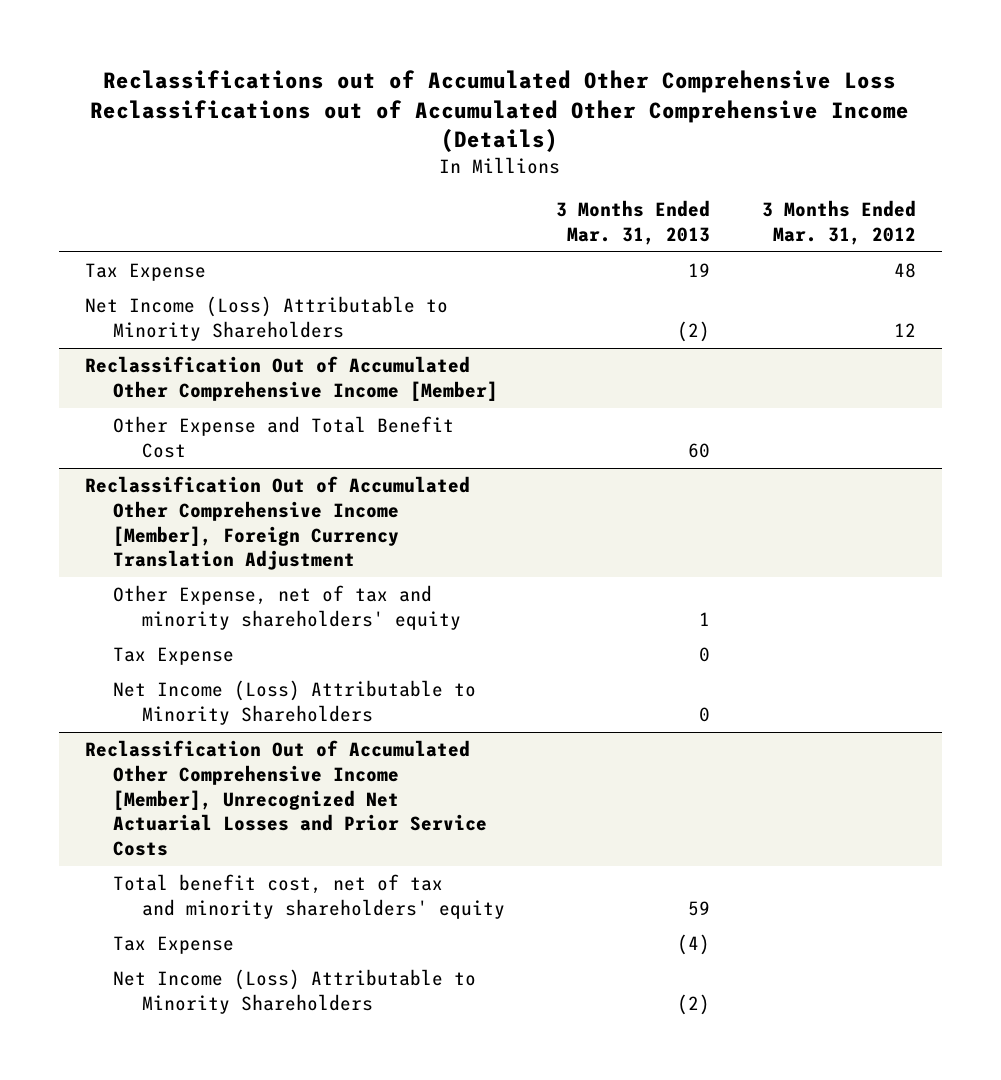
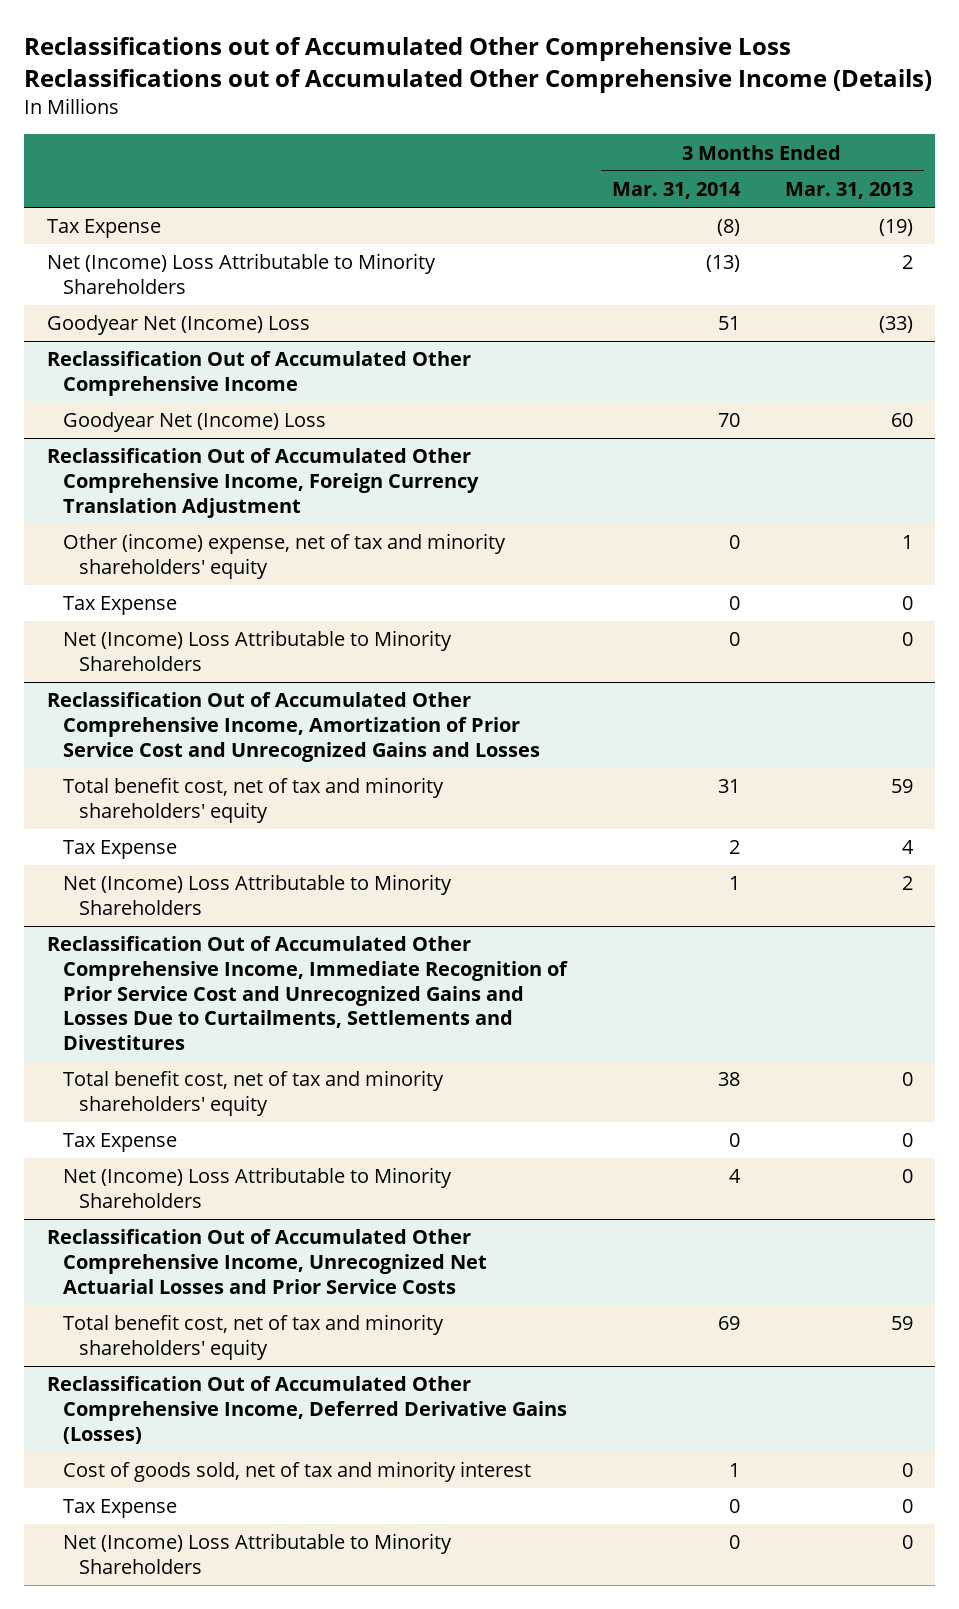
- | 3 Months Ended Mar. 31, 2013 | 3 Months Ended Mar. 31, 2012
+ | 3 Months Ended Mar. 31, 2014 | 3 Months Ended Mar. 31, 2013
- Tax Expense | 19 | 48
- Net Income (Loss) Attributable to Minority Shareholders | (2) | 12
- Reclassification Out of Accumulated Other Comprehensive Income [Member]
- Other Expense and Total Benefit Cost | 60 |
- Reclassification Out of Accumulated Other Comprehensive Income [Member], Foreign Currency Translation Adjustment
- Other Expense, net of tax and minority shareholders' equity | 1 |
+ Tax Expense | (8) | (19)
+ Net (Income) Loss Attributable to Minority Shareholders | (13) | 2
+ Goodyear Net (Income) Loss | 51 | (33)
+ Reclassification Out of Accumulated Other Comprehensive Income
+ Goodyear Net (Income) Loss | 70 | 60
+ Reclassification Out of Accumulated Other Comprehensive Income, Foreign Currency Translation Adjustment
+ Other (income) expense, net of tax and minority shareholders' equity | 0 | 1
- Net Income (Loss) Attributable to Minority Shareholders | 0 |
- Reclassification Out of Accumulated Other Comprehensive Income [Member], Unrecognized Net Actuarial Losses and Prior Service Costs
+ Net (Income) Loss Attributable to Minority Shareholders | 0 | 0
+ Reclassification Out of Accumulated Other Comprehensive Income, Amortization of Prior Service Cost and Unrecognized Gains and Losses
- Tax Expense | (4) |
- Net Income (Loss) Attributable to Minority Shareholders | (2) |
+ Tax Expense | 2 | 4
+ Net (Income) Loss Attributable to Minority Shareholders | 1 | 2
+ Reclassification Out of Accumulated Other Comprehensive Income, Immediate Recognition of Prior Service Cost and Unrecognized Gains and Losses Due to Curtailments, Settlements and Divestitures
+ Total benefit cost, net of tax and minority shareholders' equity | 38 | 0
+ Tax Expense | 0 | 0
+ Net (Income) Loss Attributable to Minority Shareholders | 4 | 0
+ Reclassification Out of Accumulated Other Comprehensive Income, Unrecognized Net Actuarial Losses and Prior Service Costs
+ Total benefit cost, net of tax and minority shareholders' equity | 69 | 59
+ Reclassification Out of Accumulated Other Comprehensive Income, Deferred Derivative Gains (Losses)
+ Cost of goods sold, net of tax and minority interest | 1 | 0
+ Tax Expense | 0 | 0
+ Net (Income) Loss Attributable to Minority Shareholders | 0 | 0

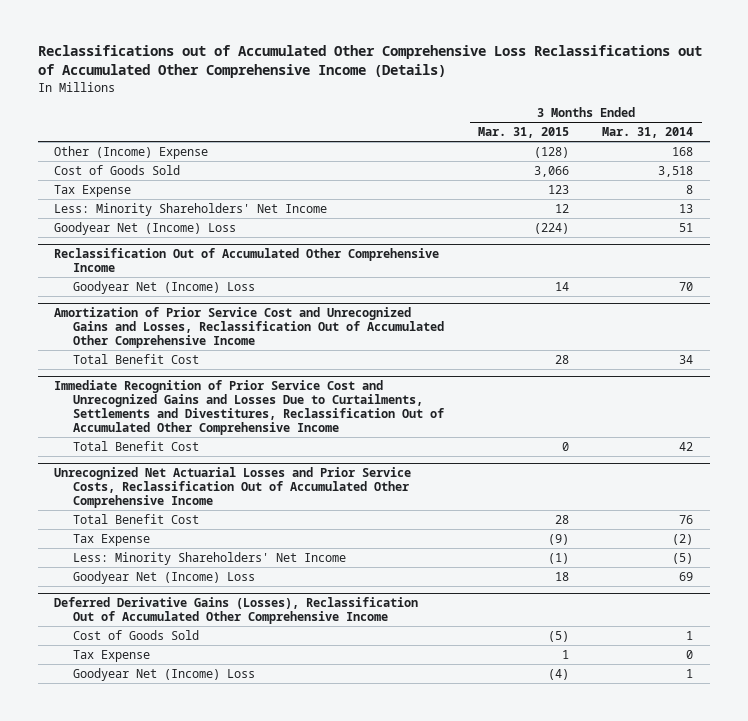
- | 3 Months Ended Mar. 31, 2014 | 3 Months Ended Mar. 31, 2013
+ | 3 Months Ended Mar. 31, 2015 | 3 Months Ended Mar. 31, 2014
- Tax Expense | (8) | (19)
- Net (Income) Loss Attributable to Minority Shareholders | (13) | 2
+ Other (Income) Expense | (128) | 168
+ Cost of Goods Sold | 3,066 | 3,518
+ Tax Expense | 123 | 8
+ Less: Minority Shareholders' Net Income | 12 | 13
- Reclassification Out of Accumulated Other Comprehensive Income, Foreign Currency Translation Adjustment
- Other (income) expense, net of tax and minority shareholders' equity | 0 | 1
- Tax Expense | 0 | 0
- Net (Income) Loss Attributable to Minority Shareholders | 0 | 0
- Reclassification Out of Accumulated Other Comprehensive Income, Amortization of Prior Service Cost and Unrecognized Gains and Losses
- Total benefit cost, net of tax and minority shareholders' equity | 31 | 59
- Tax Expense | 2 | 4
- Net (Income) Loss Attributable to Minority Shareholders | 1 | 2
- Reclassification Out of Accumulated Other Comprehensive Income, Immediate Recognition of Prior Service Cost and Unrecognized Gains and Losses Due to Curtailments, Settlements and Divestitures
- Total benefit cost, net of tax and minority shareholders' equity | 38 | 0
- Tax Expense | 0 | 0
- Net (Income) Loss Attributable to Minority Shareholders | 4 | 0
- Reclassification Out of Accumulated Other Comprehensive Income, Unrecognized Net Actuarial Losses and Prior Service Costs
- Total benefit cost, net of tax and minority shareholders' equity | 69 | 59
- Reclassification Out of Accumulated Other Comprehensive Income, Deferred Derivative Gains (Losses)
- Cost of goods sold, net of tax and minority interest | 1 | 0
+ Amortization of Prior Service Cost and Unrecognized Gains and Losses, Reclassification Out of Accumulated Other Comprehensive Income
+ Total Benefit Cost | 28 | 34
+ Immediate Recognition of Prior Service Cost and Unrecognized Gains and Losses Due to Curtailments, Settlements and Divestitures, Reclassification Out of Accumulated Other Comprehensive Income
+ Total Benefit Cost | 0 | 42
+ Unrecognized Net Actuarial Losses and Prior Service Costs, Reclassification Out of Accumulated Other Comprehensive Income
+ Total Benefit Cost | 28 | 76
+ Tax Expense | (9) | (2)
+ Less: Minority Shareholders' Net Income | (1) | (5)
+ Goodyear Net (Income) Loss | 18 | 69
+ Deferred Derivative Gains (Losses), Reclassification Out of Accumulated Other Comprehensive Income
+ Cost of Goods Sold | (5) | 1
- Net (Income) Loss Attributable to Minority Shareholders | 0 | 0
+ Goodyear Net (Income) Loss | (4) | 1

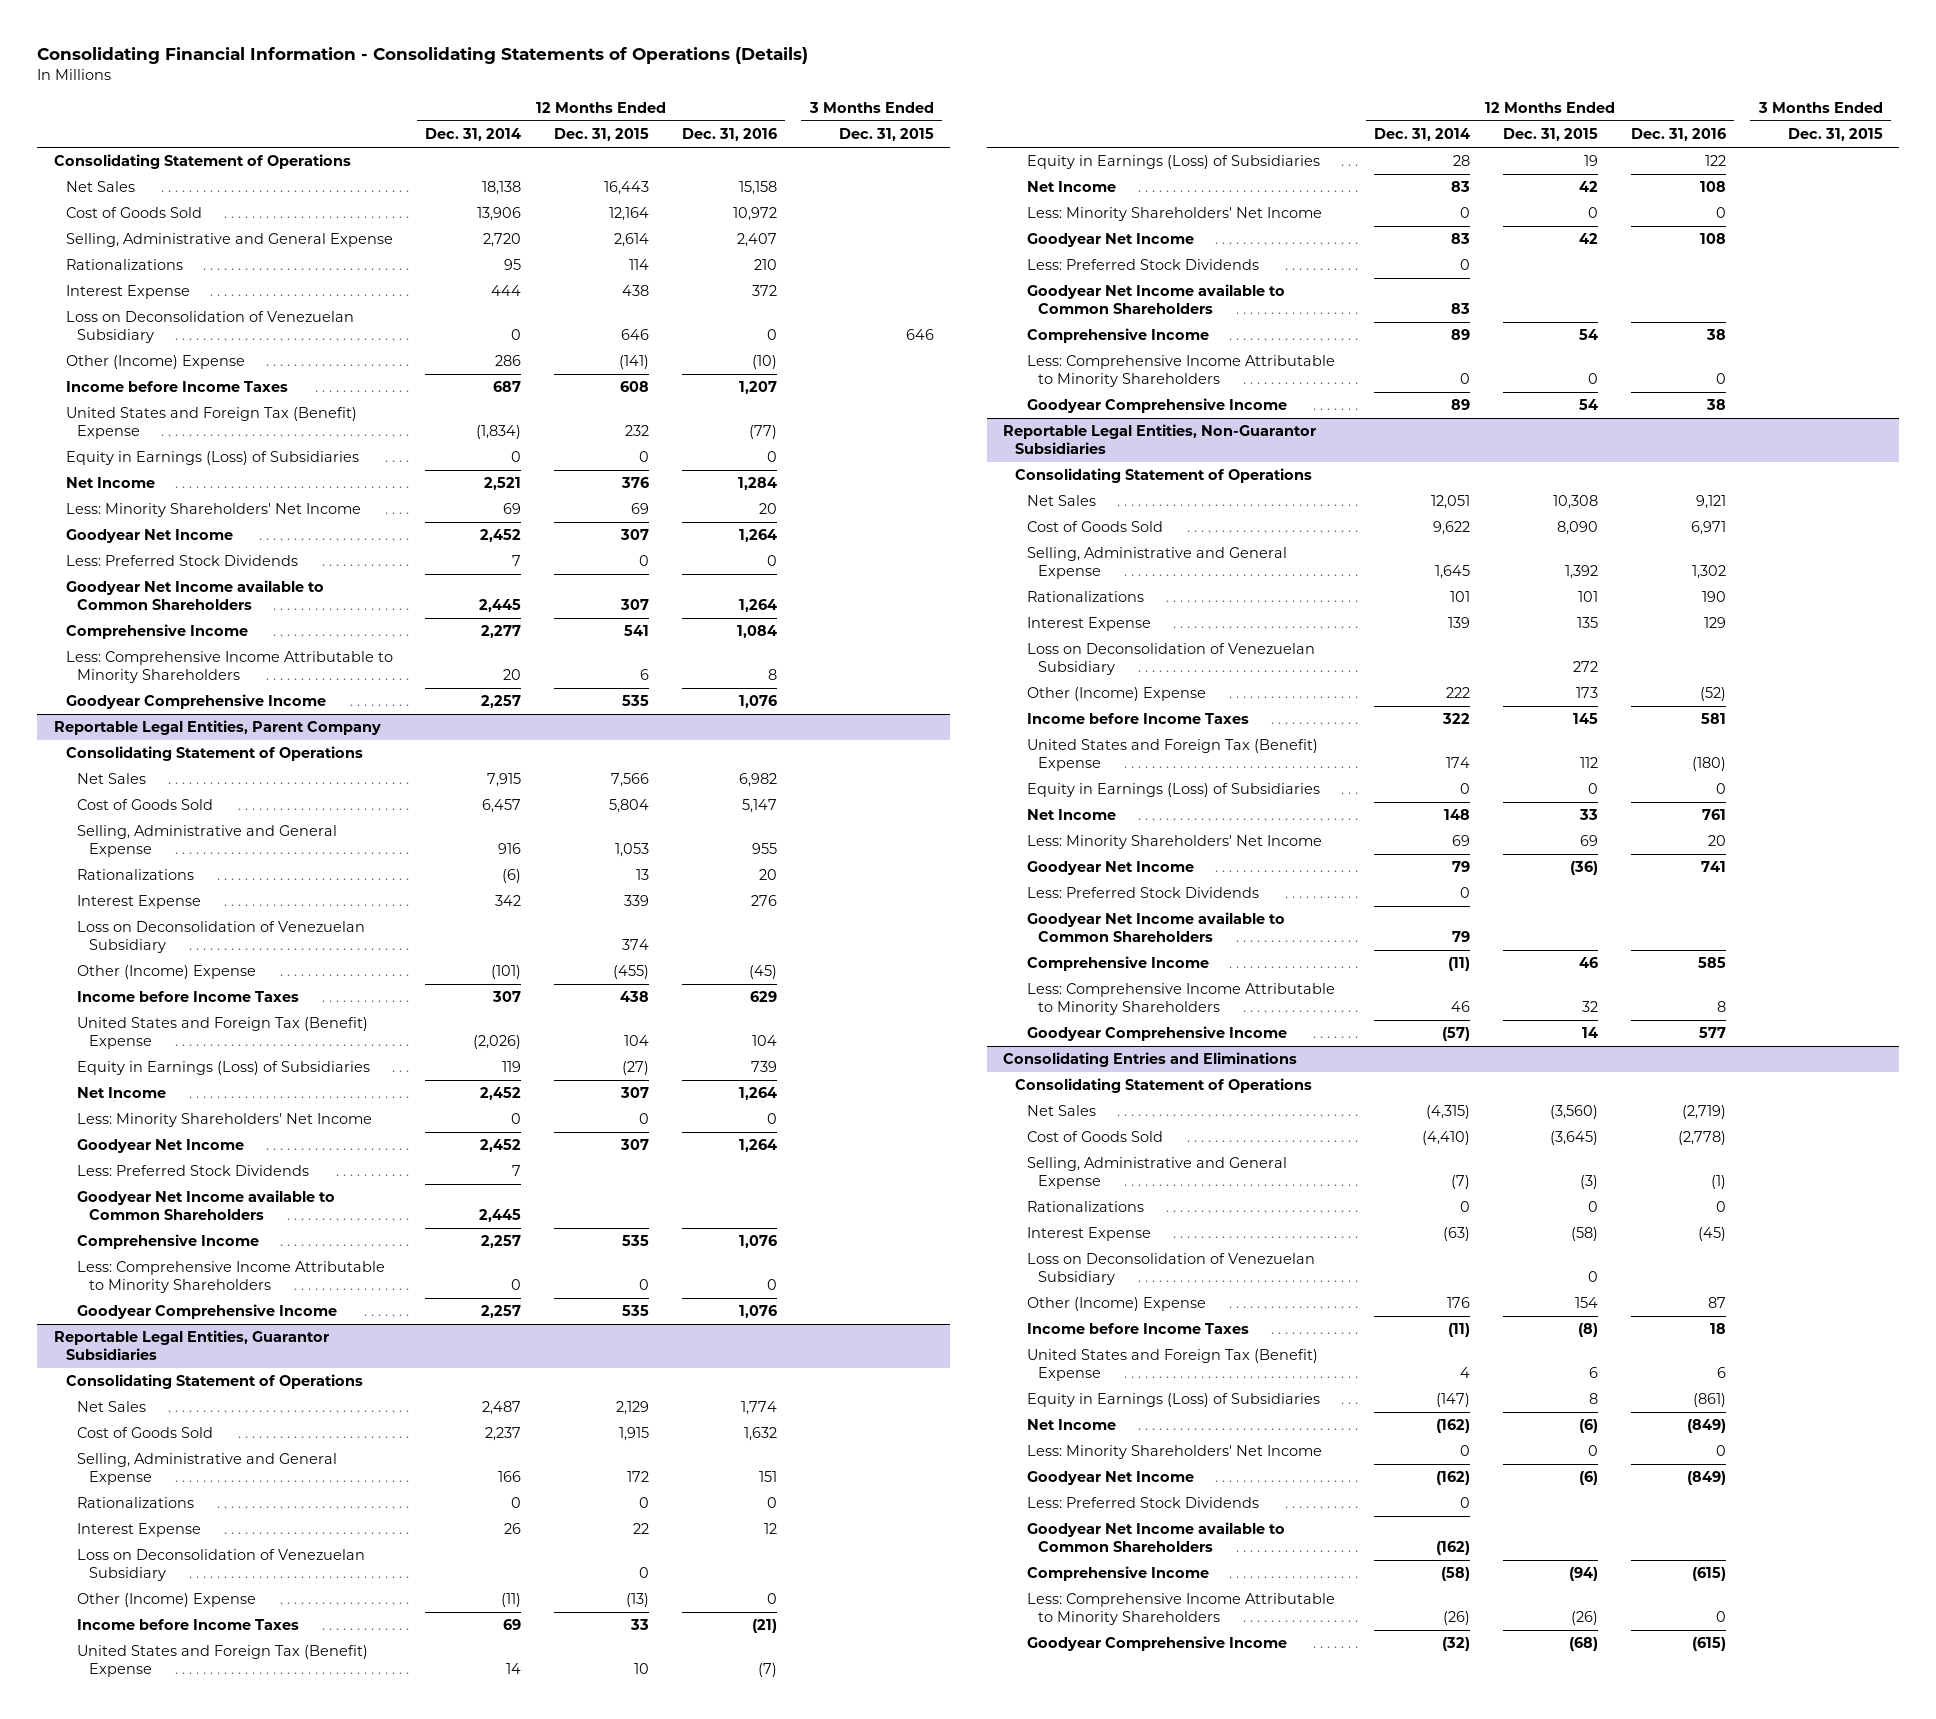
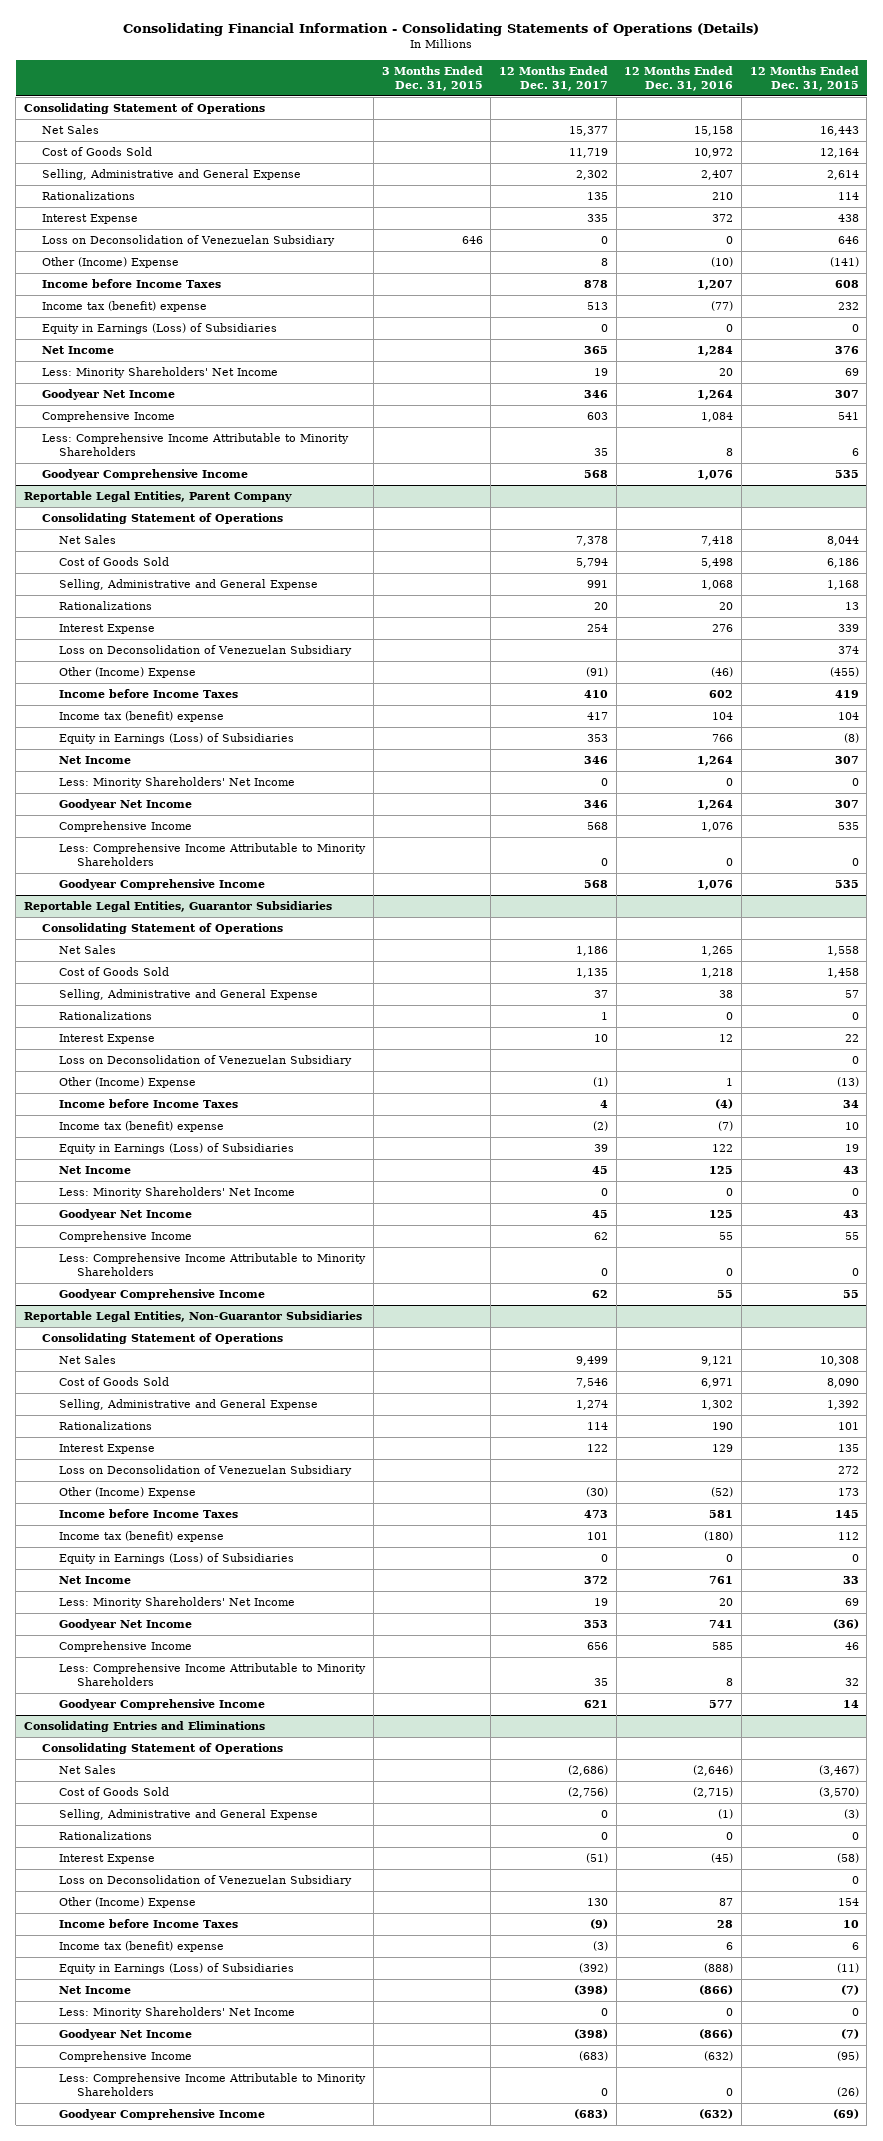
- | 12 Months Ended Dec. 31, 2014 | 12 Months Ended Dec. 31, 2015 | 12 Months Ended Dec. 31, 2016 | 3 Months Ended Dec. 31, 2015
+ | 3 Months Ended Dec. 31, 2015 | 12 Months Ended Dec. 31, 2017 | 12 Months Ended Dec. 31, 2016 | 12 Months Ended Dec. 31, 2015
- United States and Foreign Tax (Benefit) Expense | (1,834) | 232 | (77) |
+ Income tax (benefit) expense | | 513 | (77) | 232
- Less: Preferred Stock Dividends | 7 | 0 | 0 |
- Goodyear Net Income available to Common Shareholders | 2,445 | 307 | 1,264 |
@ Reportable Legal Entities, Parent Company
- Net Sales | 7,915 | 7,566 | 6,982 |
- Cost of Goods Sold | 6,457 | 5,804 | 5,147 |
- Selling, Administrative and General Expense | 916 | 1,053 | 955 |
+ Net Sales | | 7,378 | 7,418 | 8,044
+ Cost of Goods Sold | | 5,794 | 5,498 | 6,186
+ Selling, Administrative and General Expense | | 991 | 1,068 | 1,168
- Other (Income) Expense | (101) | (455) | (45) |
- Income before Income Taxes | 307 | 438 | 629 |
- United States and Foreign Tax (Benefit) Expense | (2,026) | 104 | 104 |
- Equity in Earnings (Loss) of Subsidiaries | 119 | (27) | 739 |
+ Other (Income) Expense | | (91) | (46) | (455)
+ Income before Income Taxes | | 410 | 602 | 419
+ Income tax (benefit) expense | | 417 | 104 | 104
+ Equity in Earnings (Loss) of Subsidiaries | | 353 | 766 | (8)
- Less: Preferred Stock Dividends | 7 | | |
- Goodyear Net Income available to Common Shareholders | 2,445 | | |
@ Reportable Legal Entities, Guarantor Subsidiaries
- Net Sales | 2,487 | 2,129 | 1,774 |
- Cost of Goods Sold | 2,237 | 1,915 | 1,632 |
- Selling, Administrative and General Expense | 166 | 172 | 151 |
+ Net Sales | | 1,186 | 1,265 | 1,558
+ Cost of Goods Sold | | 1,135 | 1,218 | 1,458
+ Selling, Administrative and General Expense | | 37 | 38 | 57
- Other (Income) Expense | (11) | (13) | 0 |
- Income before Income Taxes | 69 | 33 | (21) |
- United States and Foreign Tax (Benefit) Expense | 14 | 10 | (7) |
+ Other (Income) Expense | | (1) | 1 | (13)
+ Income before Income Taxes | | 4 | (4) | 34
+ Income tax (benefit) expense | | (2) | (7) | 10
- Net Income | 83 | 42 | 108 |
+ Net Income | | 45 | 125 | 43
- Goodyear Net Income | 83 | 42 | 108 |
- Less: Preferred Stock Dividends | 0 | | |
- Goodyear Net Income available to Common Shareholders | 83 | | |
- Comprehensive Income | 89 | 54 | 38 |
+ Goodyear Net Income | | 45 | 125 | 43
+ Comprehensive Income | | 62 | 55 | 55
- Goodyear Comprehensive Income | 89 | 54 | 38 |
+ Goodyear Comprehensive Income | | 62 | 55 | 55
@ Reportable Legal Entities, Non-Guarantor Subsidiaries
- United States and Foreign Tax (Benefit) Expense | 174 | 112 | (180) |
+ Income tax (benefit) expense | | 101 | (180) | 112
- Less: Preferred Stock Dividends | 0 | | |
- Goodyear Net Income available to Common Shareholders | 79 | | |
@ Consolidating Entries and Eliminations
- Net Sales | (4,315) | (3,560) | (2,719) |
- Cost of Goods Sold | (4,410) | (3,645) | (2,778) |
+ Net Sales | | (2,686) | (2,646) | (3,467)
+ Cost of Goods Sold | | (2,756) | (2,715) | (3,570)
- Income before Income Taxes | (11) | (8) | 18 |
- United States and Foreign Tax (Benefit) Expense | 4 | 6 | 6 |
- Equity in Earnings (Loss) of Subsidiaries | (147) | 8 | (861) |
- Net Income | (162) | (6) | (849) |
+ Income before Income Taxes | | (9) | 28 | 10
+ Income tax (benefit) expense | | (3) | 6 | 6
+ Equity in Earnings (Loss) of Subsidiaries | | (392) | (888) | (11)
+ Net Income | | (398) | (866) | (7)
- Goodyear Net Income | (162) | (6) | (849) |
- Less: Preferred Stock Dividends | 0 | | |
- Goodyear Net Income available to Common Shareholders | (162) | | |
- Comprehensive Income | (58) | (94) | (615) |
+ Goodyear Net Income | | (398) | (866) | (7)
+ Comprehensive Income | | (683) | (632) | (95)
- Goodyear Comprehensive Income | (32) | (68) | (615) |
+ Goodyear Comprehensive Income | | (683) | (632) | (69)

